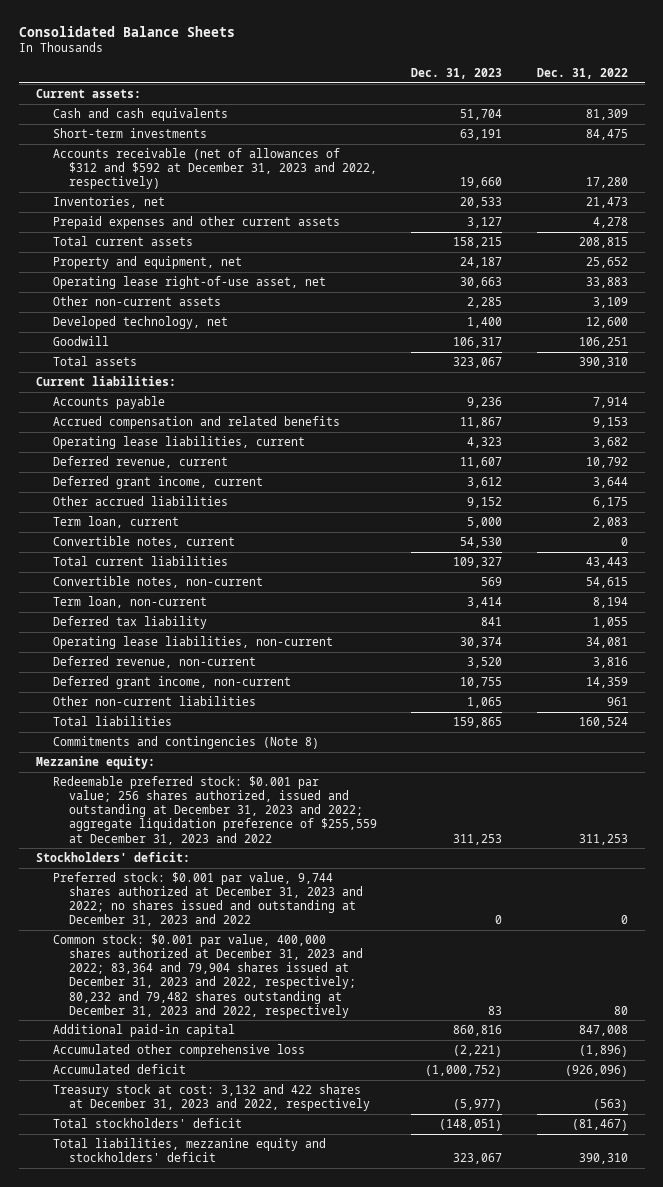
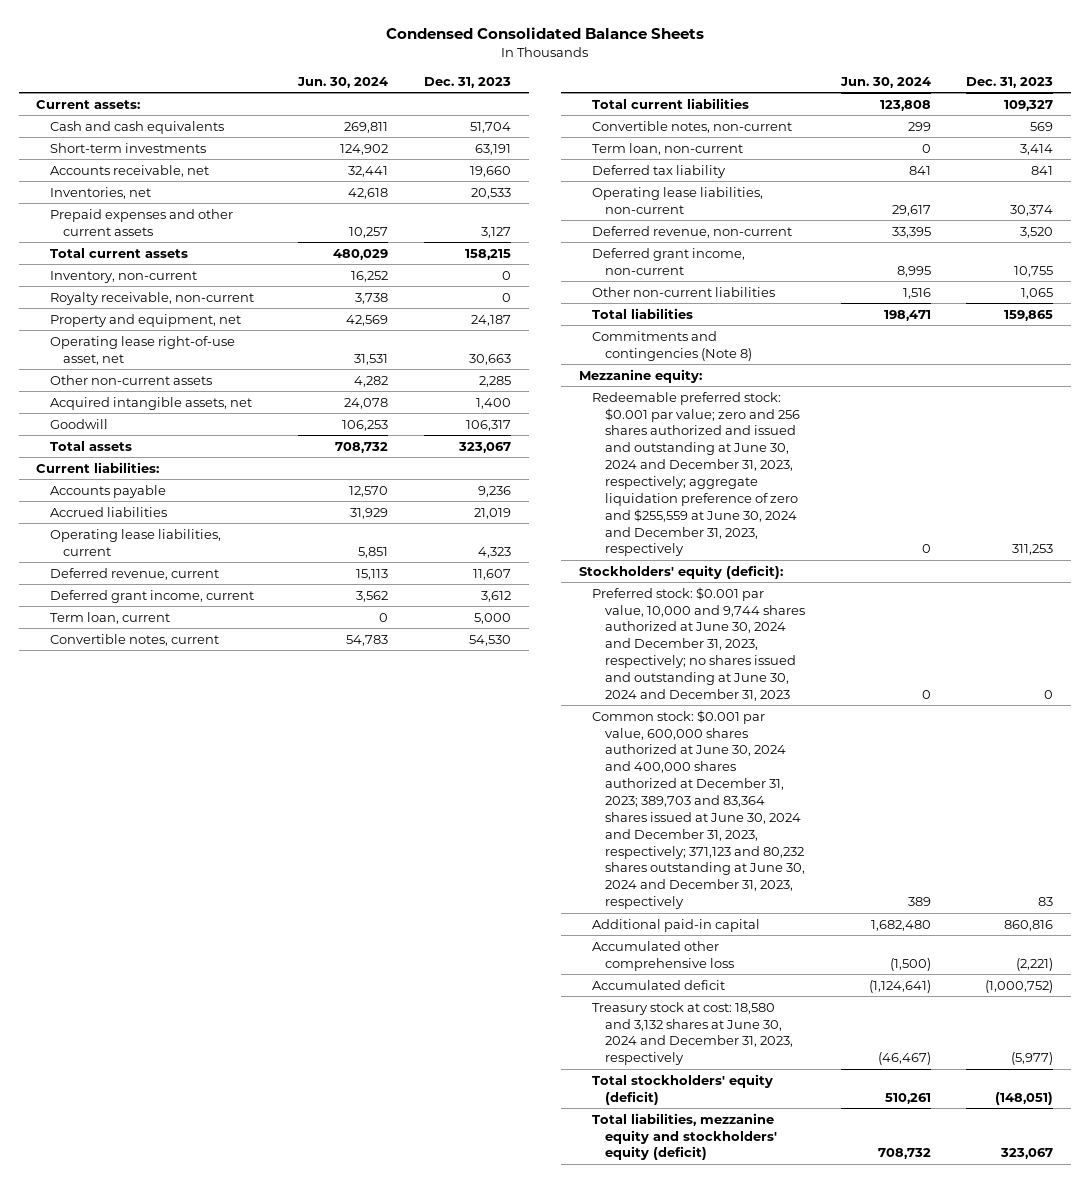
- Consolidated Balance Sheets
+ Condensed Consolidated Balance Sheets
- | Dec. 31, 2023 | Dec. 31, 2022
+ | Jun. 30, 2024 | Dec. 31, 2023
- Accounts receivable (net of allowances of $312 and $592 at December 31, 2023 and 2022, respectively) | 19,660 | 17,280
+ Accounts receivable, net | 32,441 | 19,660
+ Inventory, non-current | 16,252 | 0
+ Royalty receivable, non-current | 3,738 | 0
- Developed technology, net | 1,400 | 12,600
+ Acquired intangible assets, net | 24,078 | 1,400
- Accrued compensation and related benefits | 11,867 | 9,153
+ Accrued liabilities | 31,929 | 21,019
- Other accrued liabilities | 9,152 | 6,175
- Redeemable preferred stock: $0.001 par value; 256 shares authorized, issued and outstanding at December 31, 2023 and 2022; aggregate liquidation preference of $255,559 at December 31, 2023 and 2022 | 311,253 | 311,253
- Stockholders' deficit:
- Preferred stock: $0.001 par value, 9,744 shares authorized at December 31, 2023 and 2022; no shares issued and outstanding at December 31, 2023 and 2022 | 0 | 0
- Common stock: $0.001 par value, 400,000 shares authorized at December 31, 2023 and 2022; 83,364 and 79,904 shares issued at December 31, 2023 and 2022, respectively; 80,232 and 79,482 shares outstanding at December 31, 2023 and 2022, respectively | 83 | 80
+ Redeemable preferred stock: $0.001 par value; zero and 256 shares authorized and issued and outstanding at June 30, 2024 and December 31, 2023, respectively; aggregate liquidation preference of zero and $255,559 at June 30, 2024 and December 31, 2023, respectively | 0 | 311,253
+ Stockholders' equity (deficit):
+ Preferred stock: $0.001 par value, 10,000 and 9,744 shares authorized at June 30, 2024 and December 31, 2023, respectively; no shares issued and outstanding at June 30, 2024 and December 31, 2023 | 0 | 0
+ Common stock: $0.001 par value, 600,000 shares authorized at June 30, 2024 and 400,000 shares authorized at December 31, 2023; 389,703 and 83,364 shares issued at June 30, 2024 and December 31, 2023, respectively; 371,123 and 80,232 shares outstanding at June 30, 2024 and December 31, 2023, respectively | 389 | 83
- Treasury stock at cost: 3,132 and 422 shares at December 31, 2023 and 2022, respectively | (5,977) | (563)
- Total stockholders' deficit | (148,051) | (81,467)
- Total liabilities, mezzanine equity and stockholders' deficit | 323,067 | 390,310
+ Treasury stock at cost: 18,580 and 3,132 shares at June 30, 2024 and December 31, 2023, respectively | (46,467) | (5,977)
+ Total stockholders' equity (deficit) | 510,261 | (148,051)
+ Total liabilities, mezzanine equity and stockholders' equity (deficit) | 708,732 | 323,067

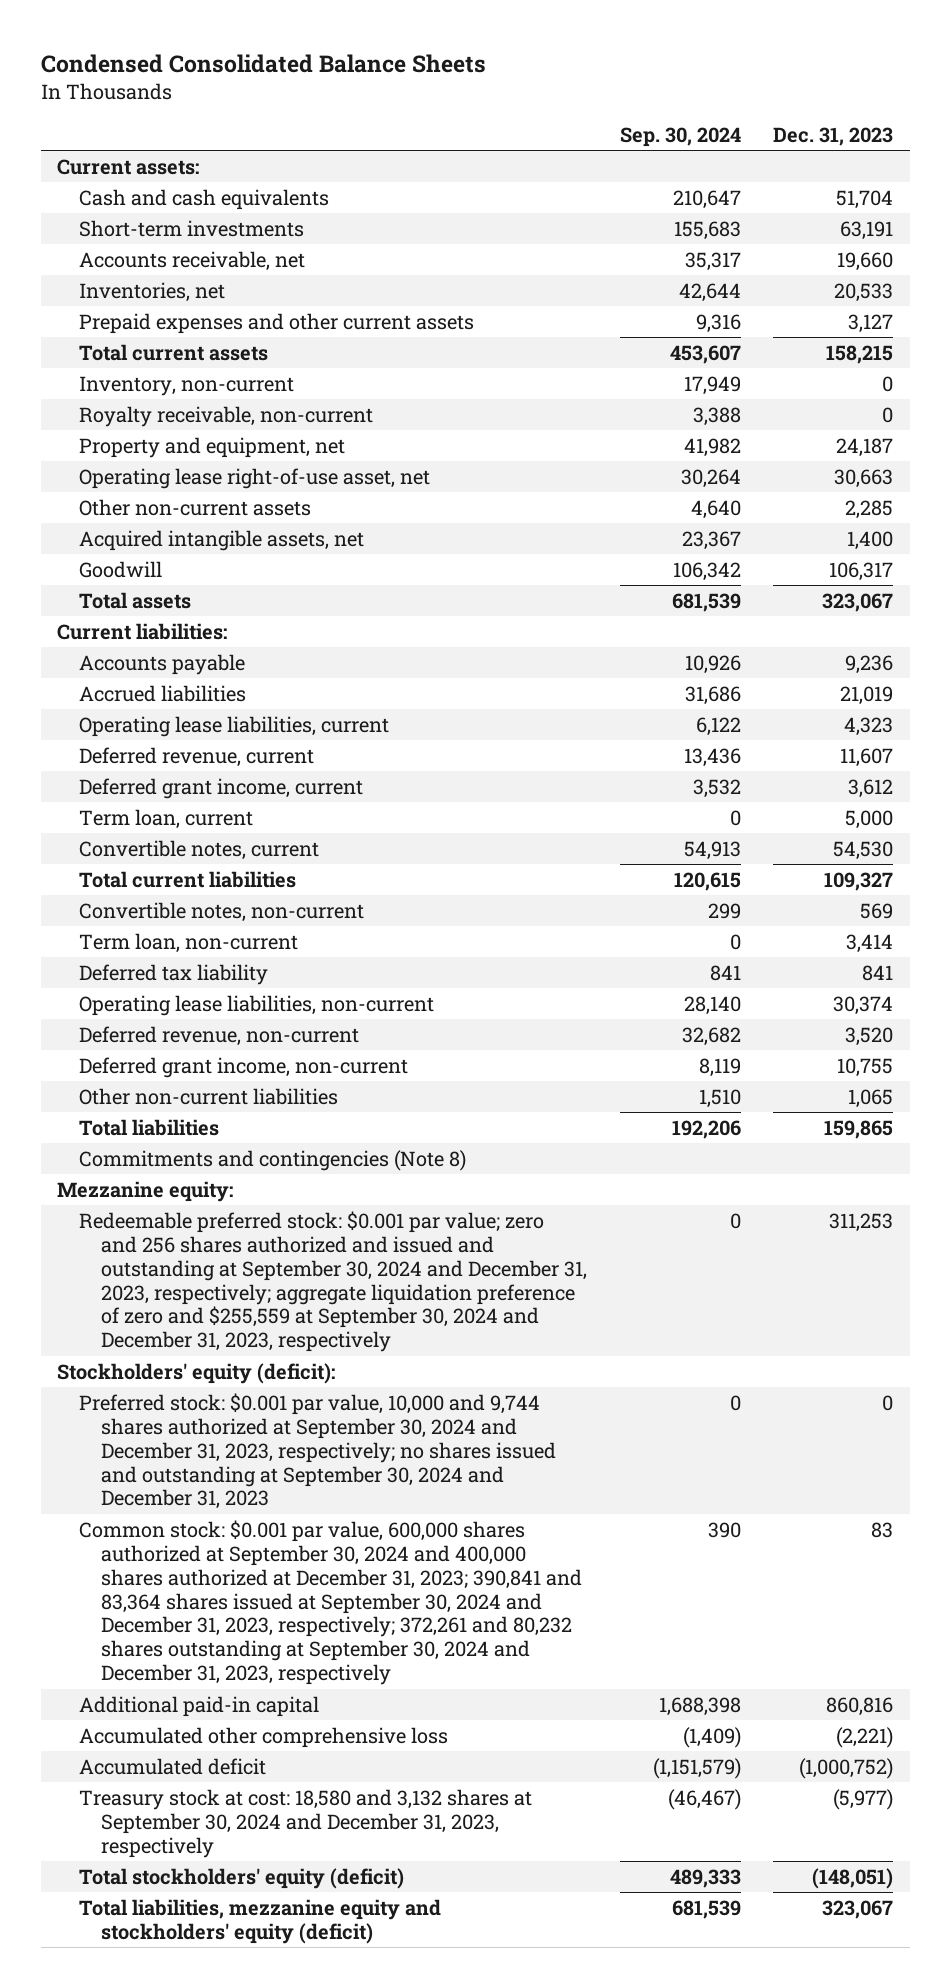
- | Jun. 30, 2024 | Dec. 31, 2023
+ | Sep. 30, 2024 | Dec. 31, 2023
- Redeemable preferred stock: $0.001 par value; zero and 256 shares authorized and issued and outstanding at June 30, 2024 and December 31, 2023, respectively; aggregate liquidation preference of zero and $255,559 at June 30, 2024 and December 31, 2023, respectively | 0 | 311,253
+ Redeemable preferred stock: $0.001 par value; zero and 256 shares authorized and issued and outstanding at September 30, 2024 and December 31, 2023, respectively; aggregate liquidation preference of zero and $255,559 at September 30, 2024 and December 31, 2023, respectively | 0 | 311,253
- Preferred stock: $0.001 par value, 10,000 and 9,744 shares authorized at June 30, 2024 and December 31, 2023, respectively; no shares issued and outstanding at June 30, 2024 and December 31, 2023 | 0 | 0
- Common stock: $0.001 par value, 600,000 shares authorized at June 30, 2024 and 400,000 shares authorized at December 31, 2023; 389,703 and 83,364 shares issued at June 30, 2024 and December 31, 2023, respectively; 371,123 and 80,232 shares outstanding at June 30, 2024 and December 31, 2023, respectively | 389 | 83
+ Preferred stock: $0.001 par value, 10,000 and 9,744 shares authorized at September 30, 2024 and December 31, 2023, respectively; no shares issued and outstanding at September 30, 2024 and December 31, 2023 | 0 | 0
+ Common stock: $0.001 par value, 600,000 shares authorized at September 30, 2024 and 400,000 shares authorized at December 31, 2023; 390,841 and 83,364 shares issued at September 30, 2024 and December 31, 2023, respectively; 372,261 and 80,232 shares outstanding at September 30, 2024 and December 31, 2023, respectively | 390 | 83
- Treasury stock at cost: 18,580 and 3,132 shares at June 30, 2024 and December 31, 2023, respectively | (46,467) | (5,977)
+ Treasury stock at cost: 18,580 and 3,132 shares at September 30, 2024 and December 31, 2023, respectively | (46,467) | (5,977)

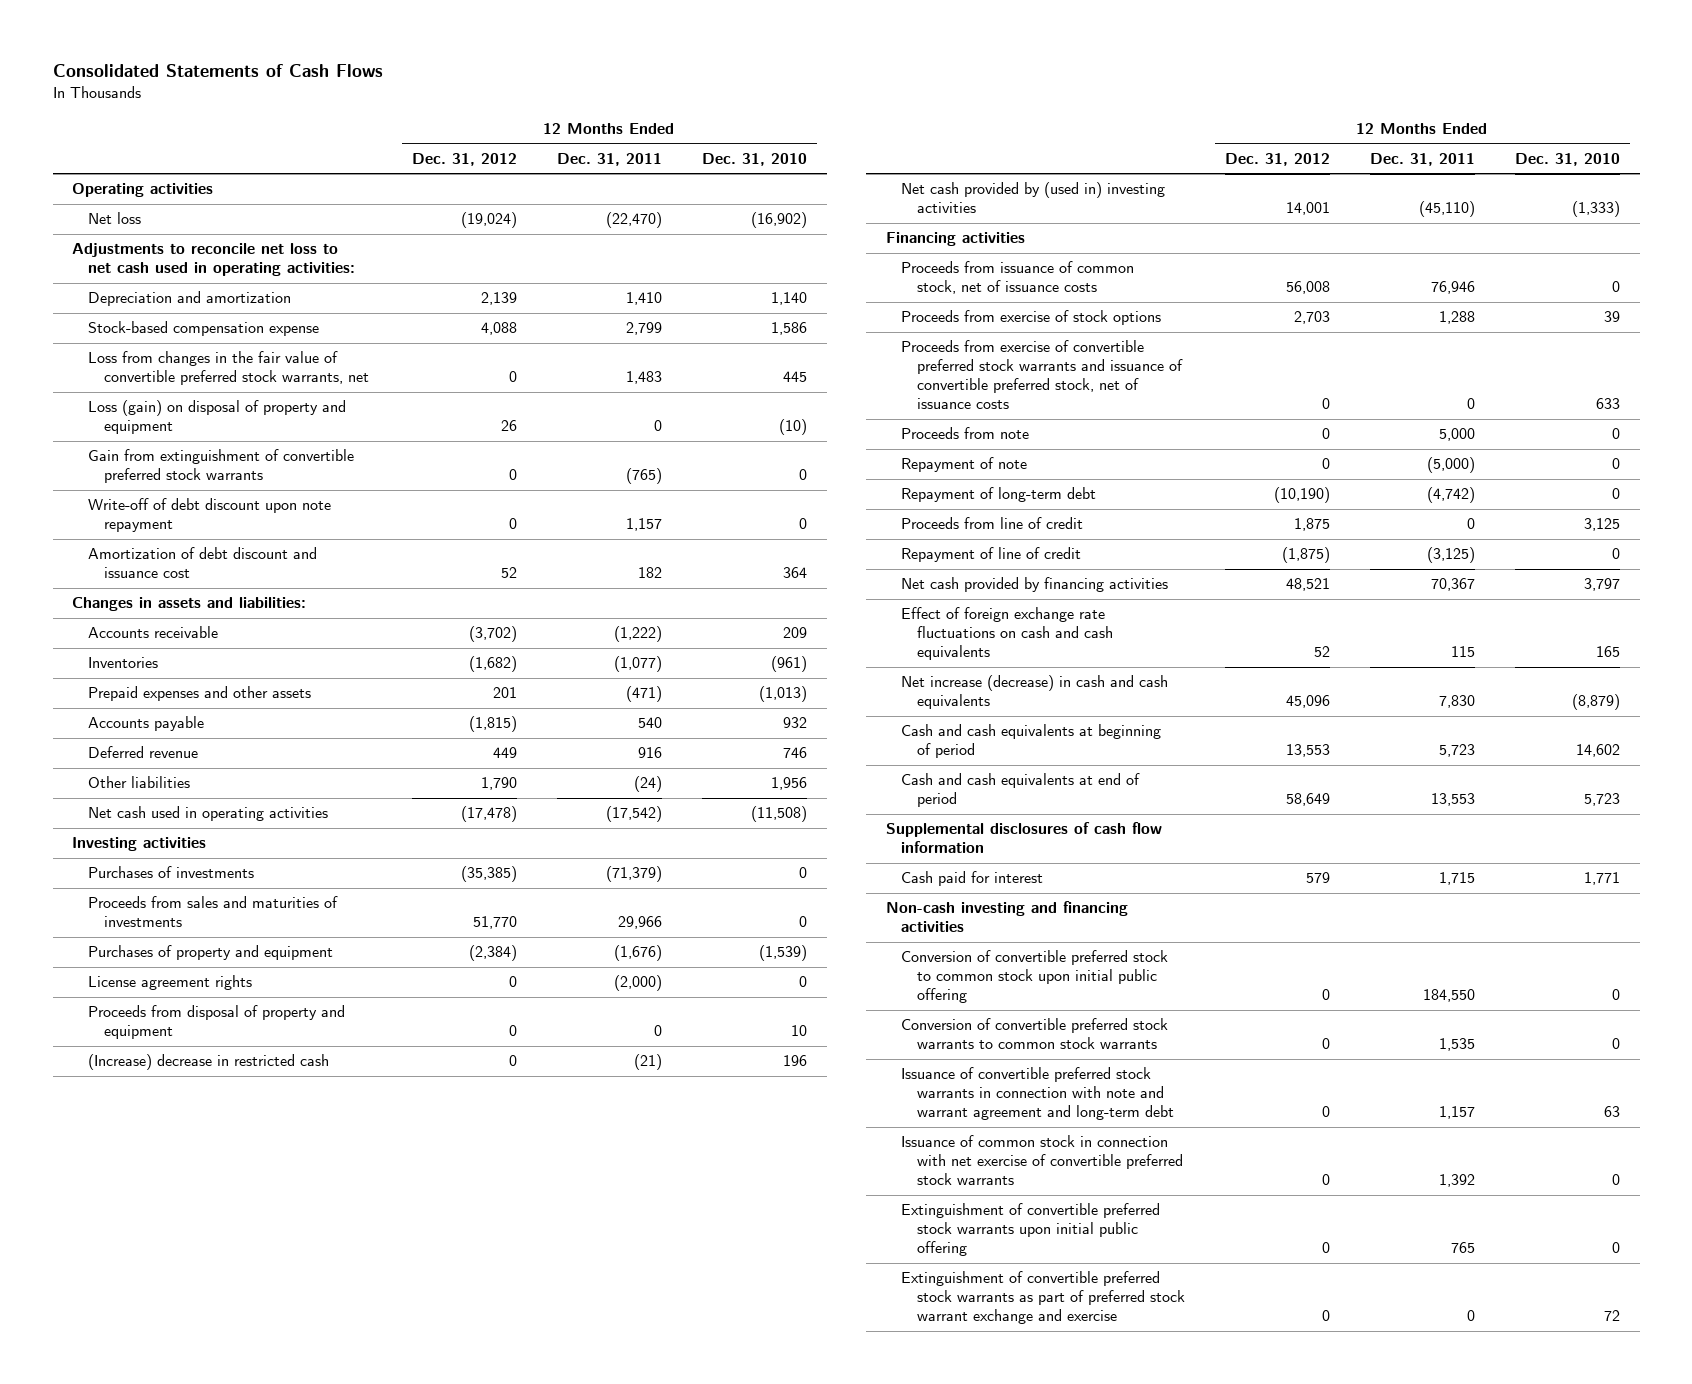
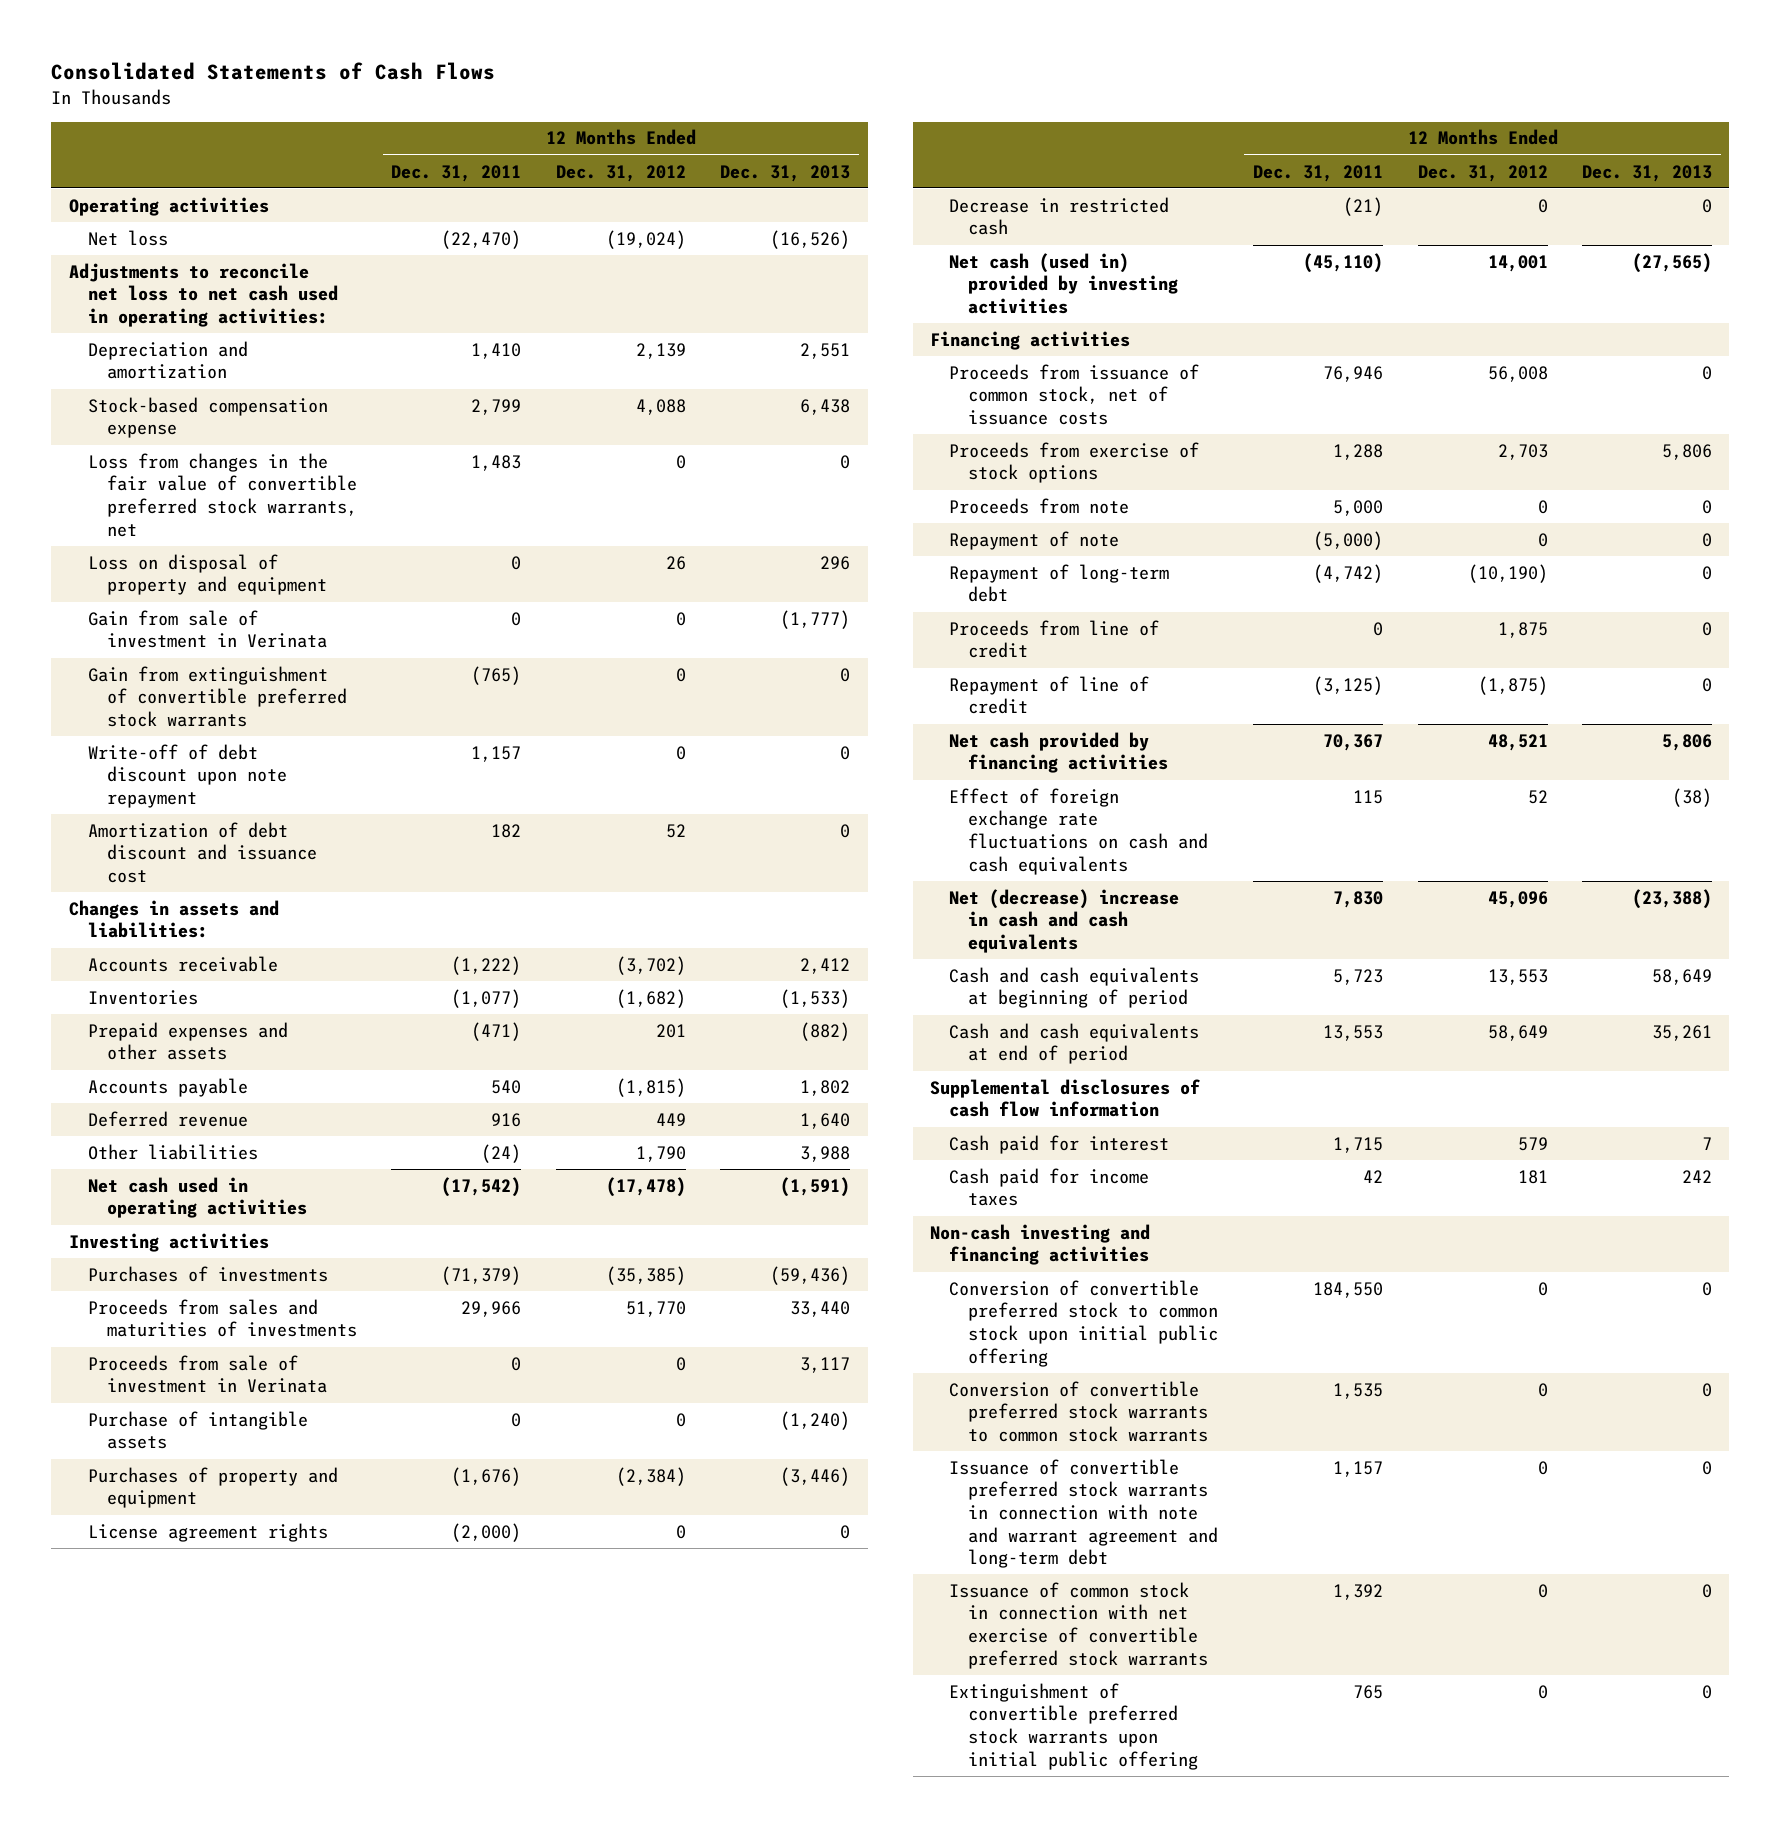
- | 12 Months Ended Dec. 31, 2012 | 12 Months Ended Dec. 31, 2011 | 12 Months Ended Dec. 31, 2010
+ | 12 Months Ended Dec. 31, 2011 | 12 Months Ended Dec. 31, 2012 | 12 Months Ended Dec. 31, 2013
- Loss (gain) on disposal of property and equipment | 26 | 0 | (10)
+ Loss on disposal of property and equipment | 0 | 26 | 296
+ Gain from sale of investment in Verinata | 0 | 0 | (1,777)
+ Proceeds from sale of investment in Verinata | 0 | 0 | 3,117
+ Purchase of intangible assets | 0 | 0 | (1,240)
- Proceeds from disposal of property and equipment | 0 | 0 | 10
- (Increase) decrease in restricted cash | 0 | (21) | 196
- Net cash provided by (used in) investing activities | 14,001 | (45,110) | (1,333)
+ Decrease in restricted cash | (21) | 0 | 0
+ Net cash (used in) provided by investing activities | (45,110) | 14,001 | (27,565)
- Proceeds from exercise of convertible preferred stock warrants and issuance of convertible preferred stock, net of issuance costs | 0 | 0 | 633
- Net increase (decrease) in cash and cash equivalents | 45,096 | 7,830 | (8,879)
+ Net (decrease) increase in cash and cash equivalents | 7,830 | 45,096 | (23,388)
+ Cash paid for income taxes | 42 | 181 | 242
- Extinguishment of convertible preferred stock warrants as part of preferred stock warrant exchange and exercise | 0 | 0 | 72

